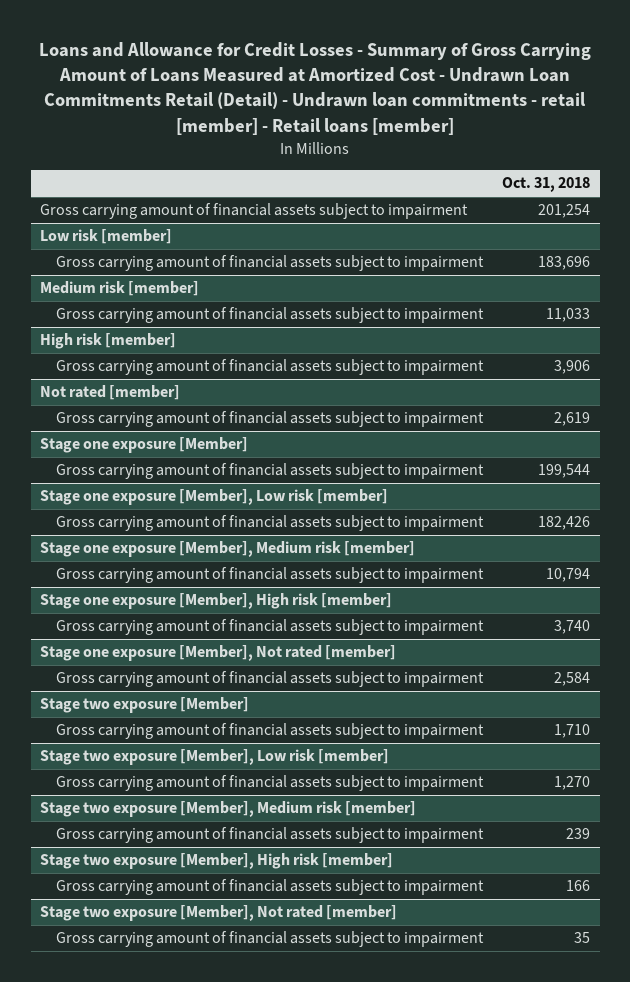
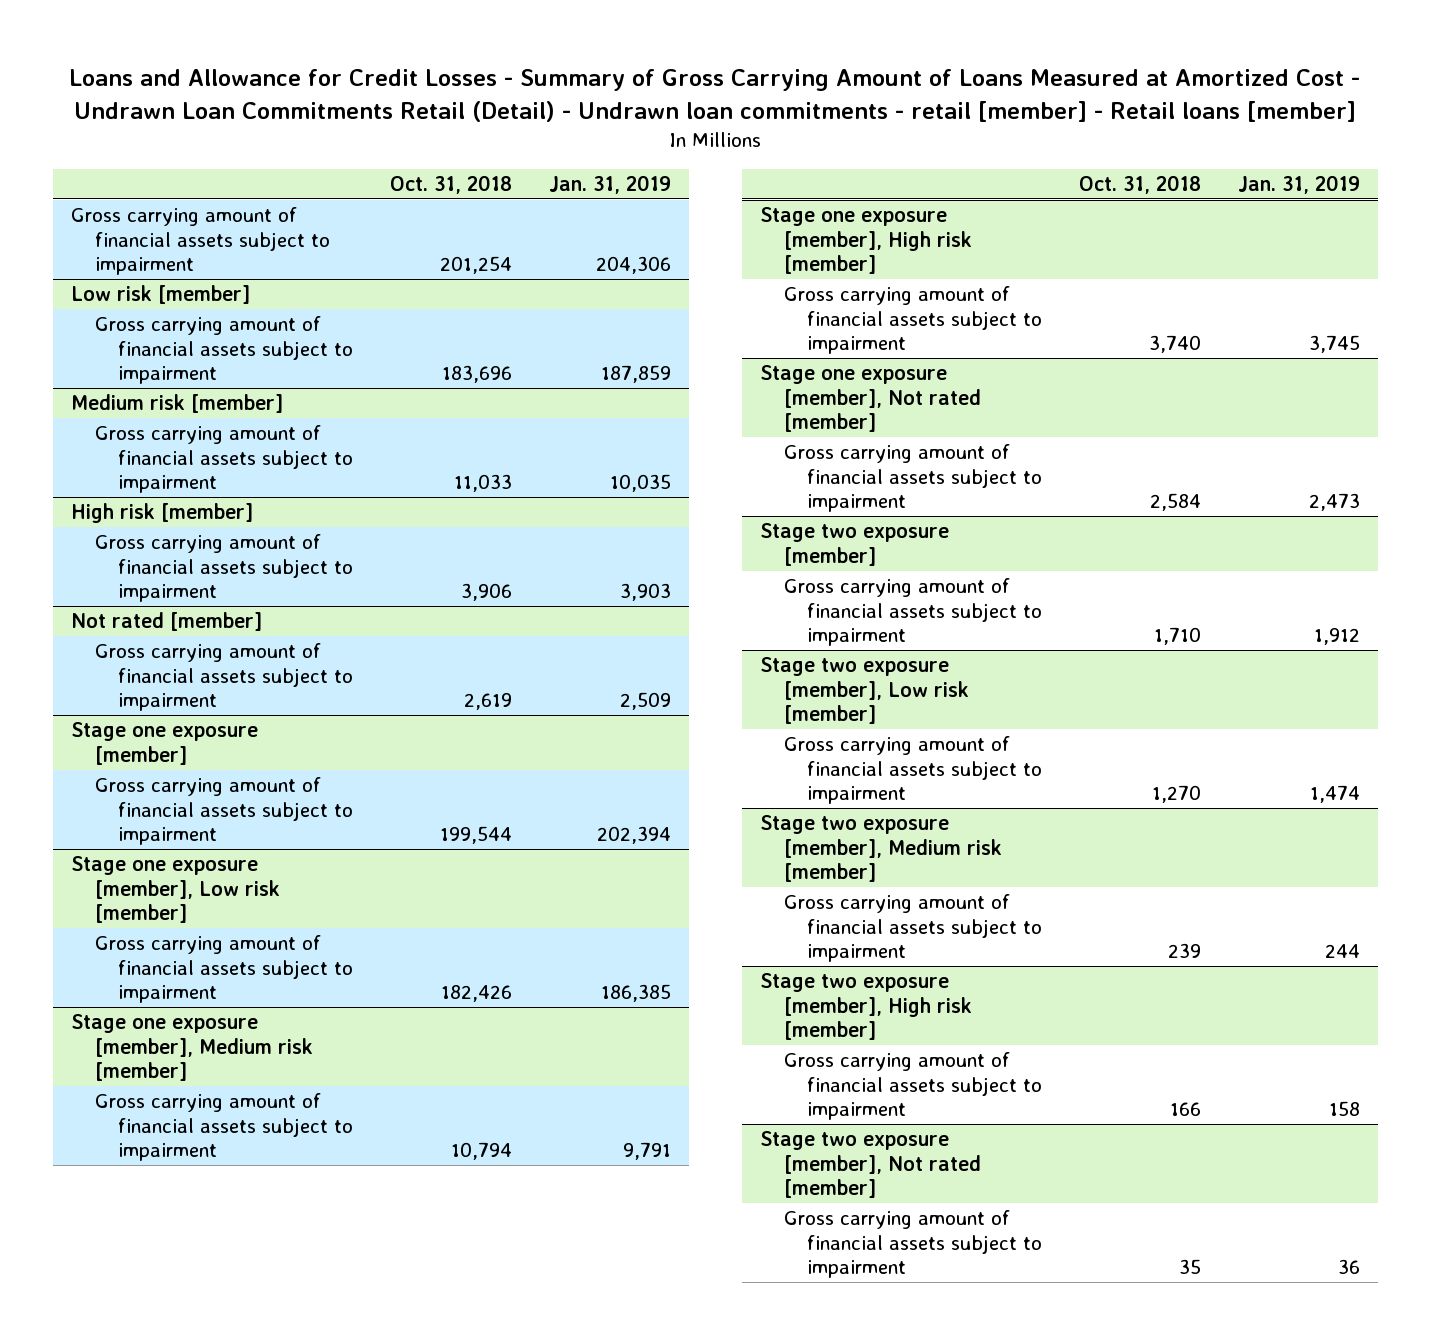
- | Oct. 31, 2018
+ | Oct. 31, 2018 | Jan. 31, 2019
- Stage one exposure [Member]
+ Stage one exposure [member]
- Stage one exposure [Member], Low risk [member]
+ Stage one exposure [member], Low risk [member]
- Stage one exposure [Member], Medium risk [member]
+ Stage one exposure [member], Medium risk [member]
- Stage one exposure [Member], High risk [member]
+ Stage one exposure [member], High risk [member]
- Stage one exposure [Member], Not rated [member]
+ Stage one exposure [member], Not rated [member]
- Stage two exposure [Member]
+ Stage two exposure [member]
- Stage two exposure [Member], Low risk [member]
+ Stage two exposure [member], Low risk [member]
- Stage two exposure [Member], Medium risk [member]
+ Stage two exposure [member], Medium risk [member]
- Stage two exposure [Member], High risk [member]
+ Stage two exposure [member], High risk [member]
- Stage two exposure [Member], Not rated [member]
+ Stage two exposure [member], Not rated [member]

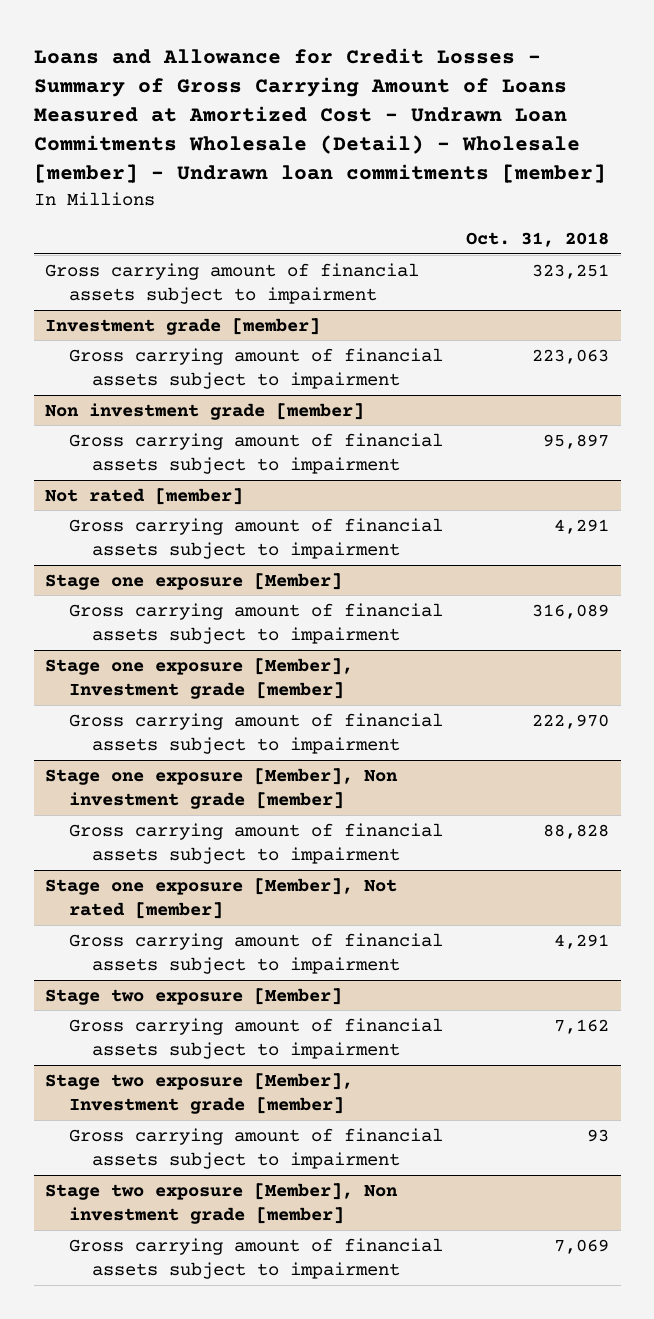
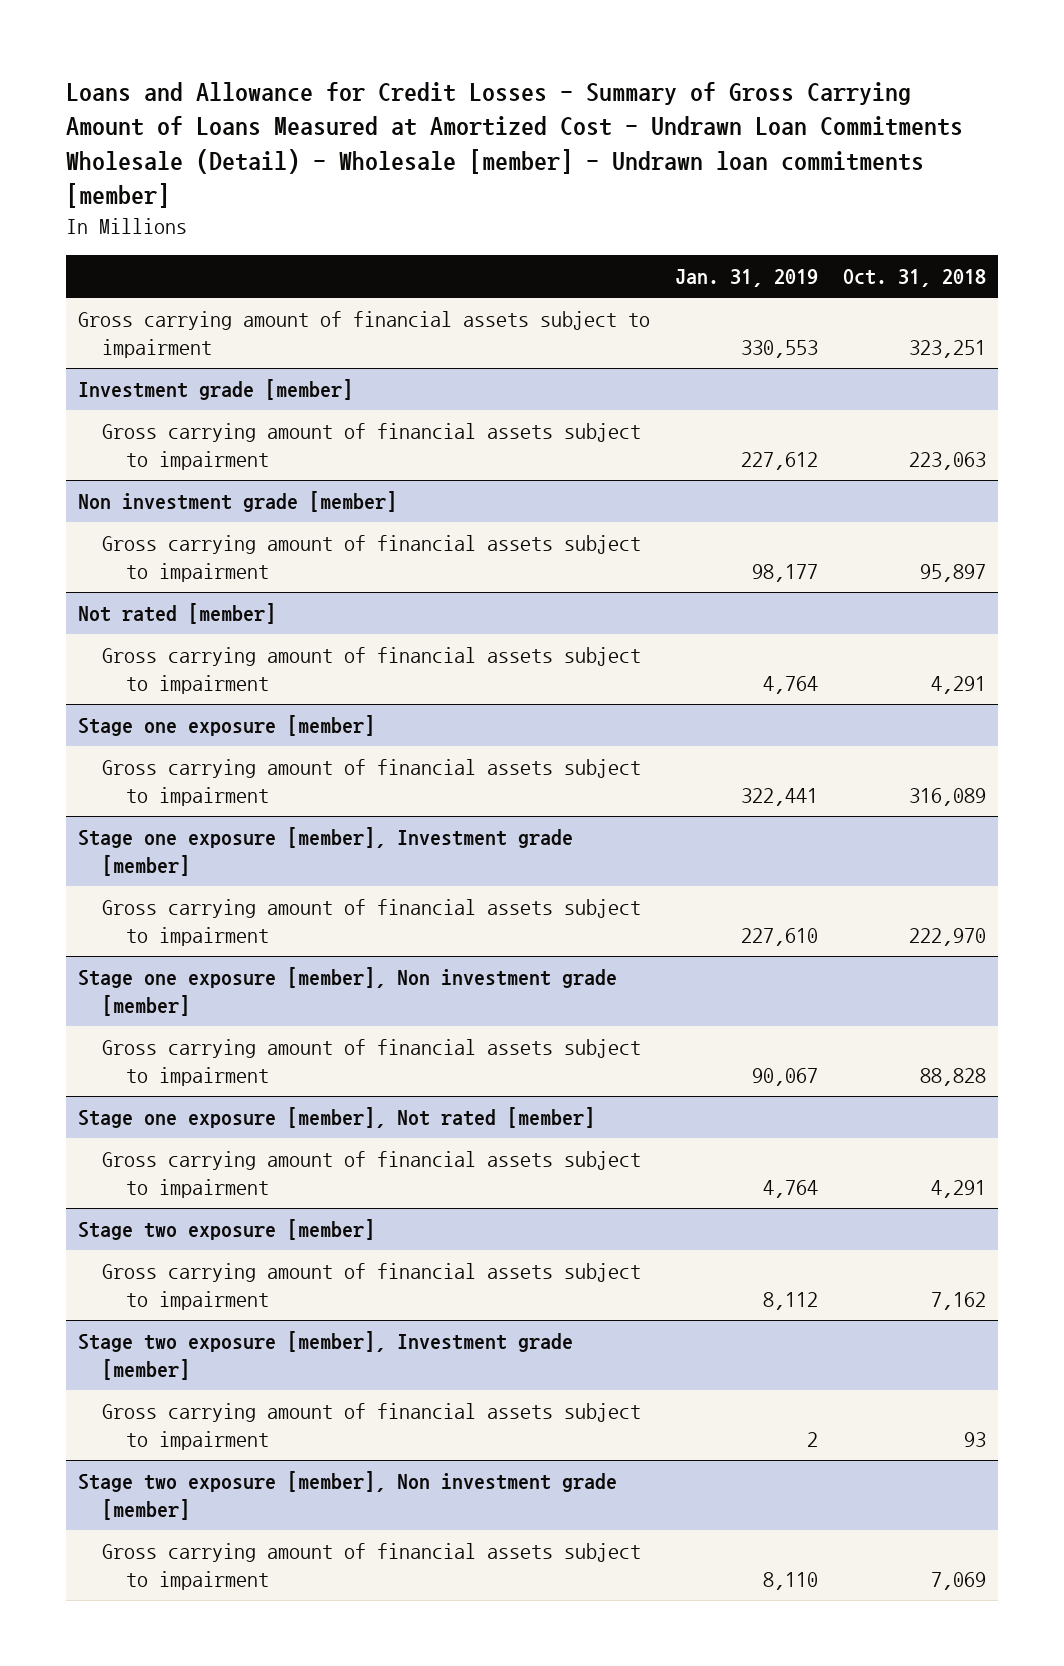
- | Oct. 31, 2018
+ | Jan. 31, 2019 | Oct. 31, 2018
- Stage one exposure [Member]
+ Stage one exposure [member]
- Stage one exposure [Member], Investment grade [member]
+ Stage one exposure [member], Investment grade [member]
- Stage one exposure [Member], Non investment grade [member]
+ Stage one exposure [member], Non investment grade [member]
- Stage one exposure [Member], Not rated [member]
+ Stage one exposure [member], Not rated [member]
- Stage two exposure [Member]
+ Stage two exposure [member]
- Stage two exposure [Member], Investment grade [member]
+ Stage two exposure [member], Investment grade [member]
- Stage two exposure [Member], Non investment grade [member]
+ Stage two exposure [member], Non investment grade [member]

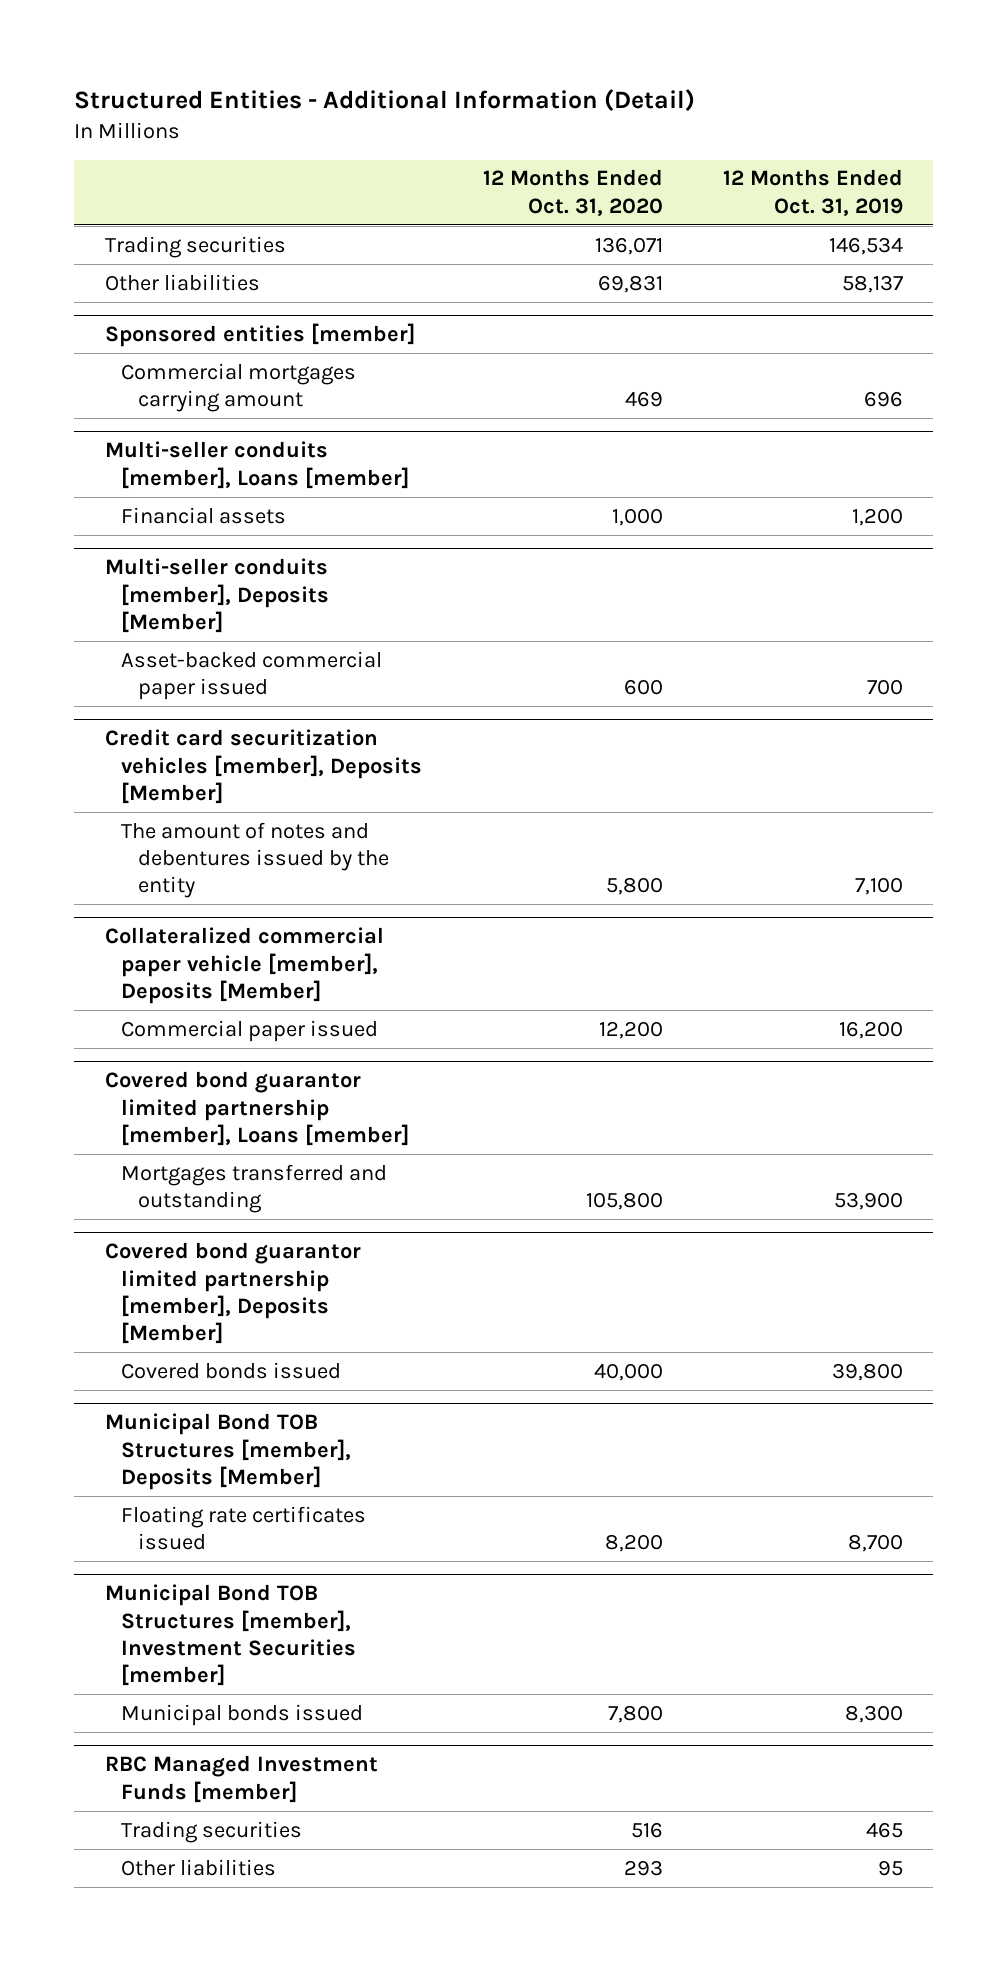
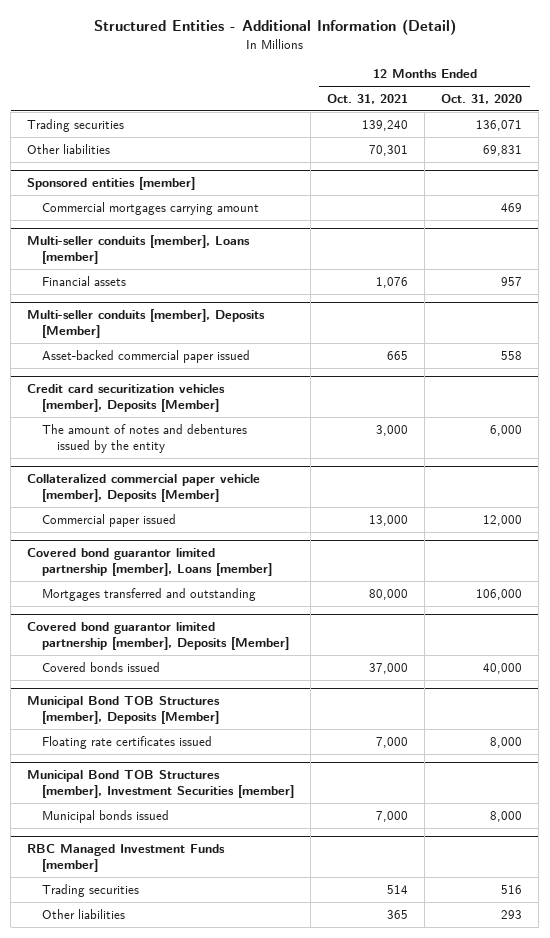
- | 12 Months Ended Oct. 31, 2020 | 12 Months Ended Oct. 31, 2019
+ | 12 Months Ended Oct. 31, 2021 | 12 Months Ended Oct. 31, 2020
@ Multi-seller conduits [member], Loans [member]
- Financial assets | 1,000 | 1,200
+ Financial assets | 1,076 | 957
@ Multi-seller conduits [member], Deposits [Member]
- Asset-backed commercial paper issued | 600 | 700
+ Asset-backed commercial paper issued | 665 | 558
@ Credit card securitization vehicles [member], Deposits [Member]
- The amount of notes and debentures issued by the entity | 5,800 | 7,100
+ The amount of notes and debentures issued by the entity | 3,000 | 6,000
@ Collateralized commercial paper vehicle [member], Deposits [Member]
- Commercial paper issued | 12,200 | 16,200
+ Commercial paper issued | 13,000 | 12,000
@ Covered bond guarantor limited partnership [member], Loans [member]
- Mortgages transferred and outstanding | 105,800 | 53,900
+ Mortgages transferred and outstanding | 80,000 | 106,000
@ Municipal Bond TOB Structures [member], Deposits [Member]
- Floating rate certificates issued | 8,200 | 8,700
+ Floating rate certificates issued | 7,000 | 8,000
@ Municipal Bond TOB Structures [member], Investment Securities [member]
- Municipal bonds issued | 7,800 | 8,300
+ Municipal bonds issued | 7,000 | 8,000

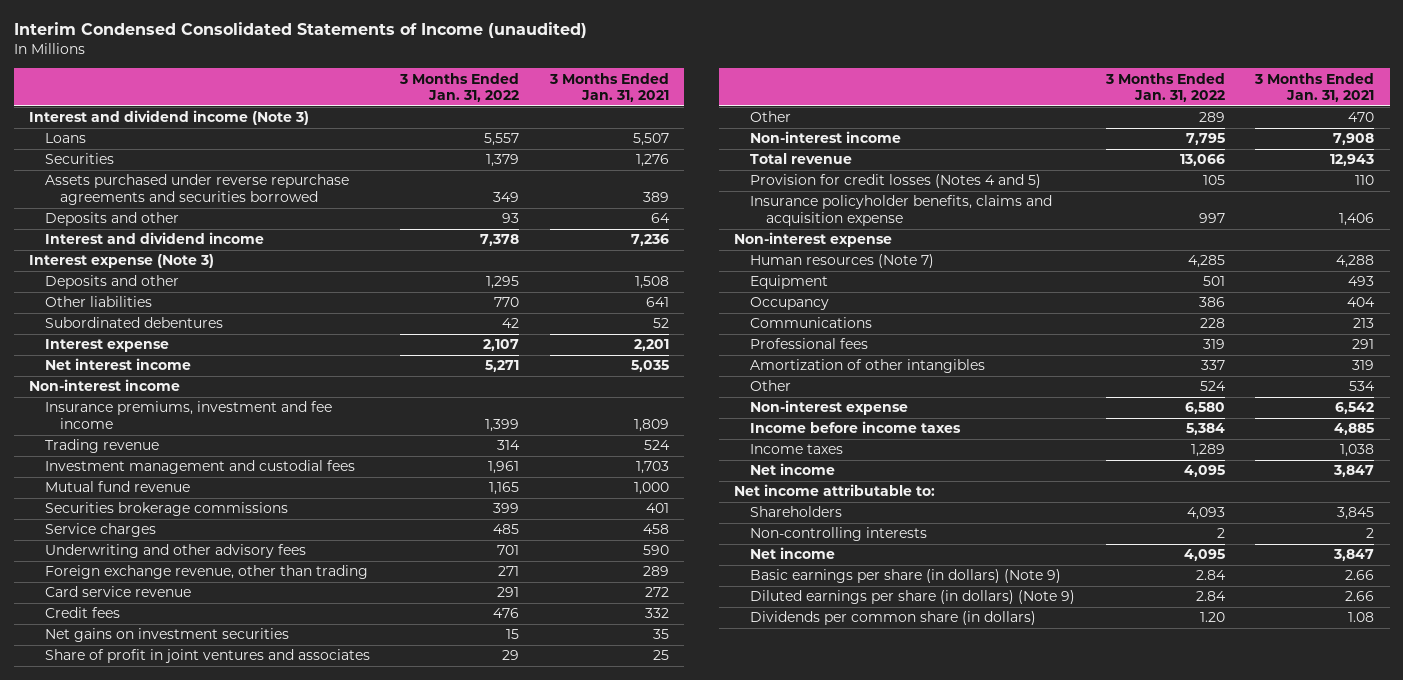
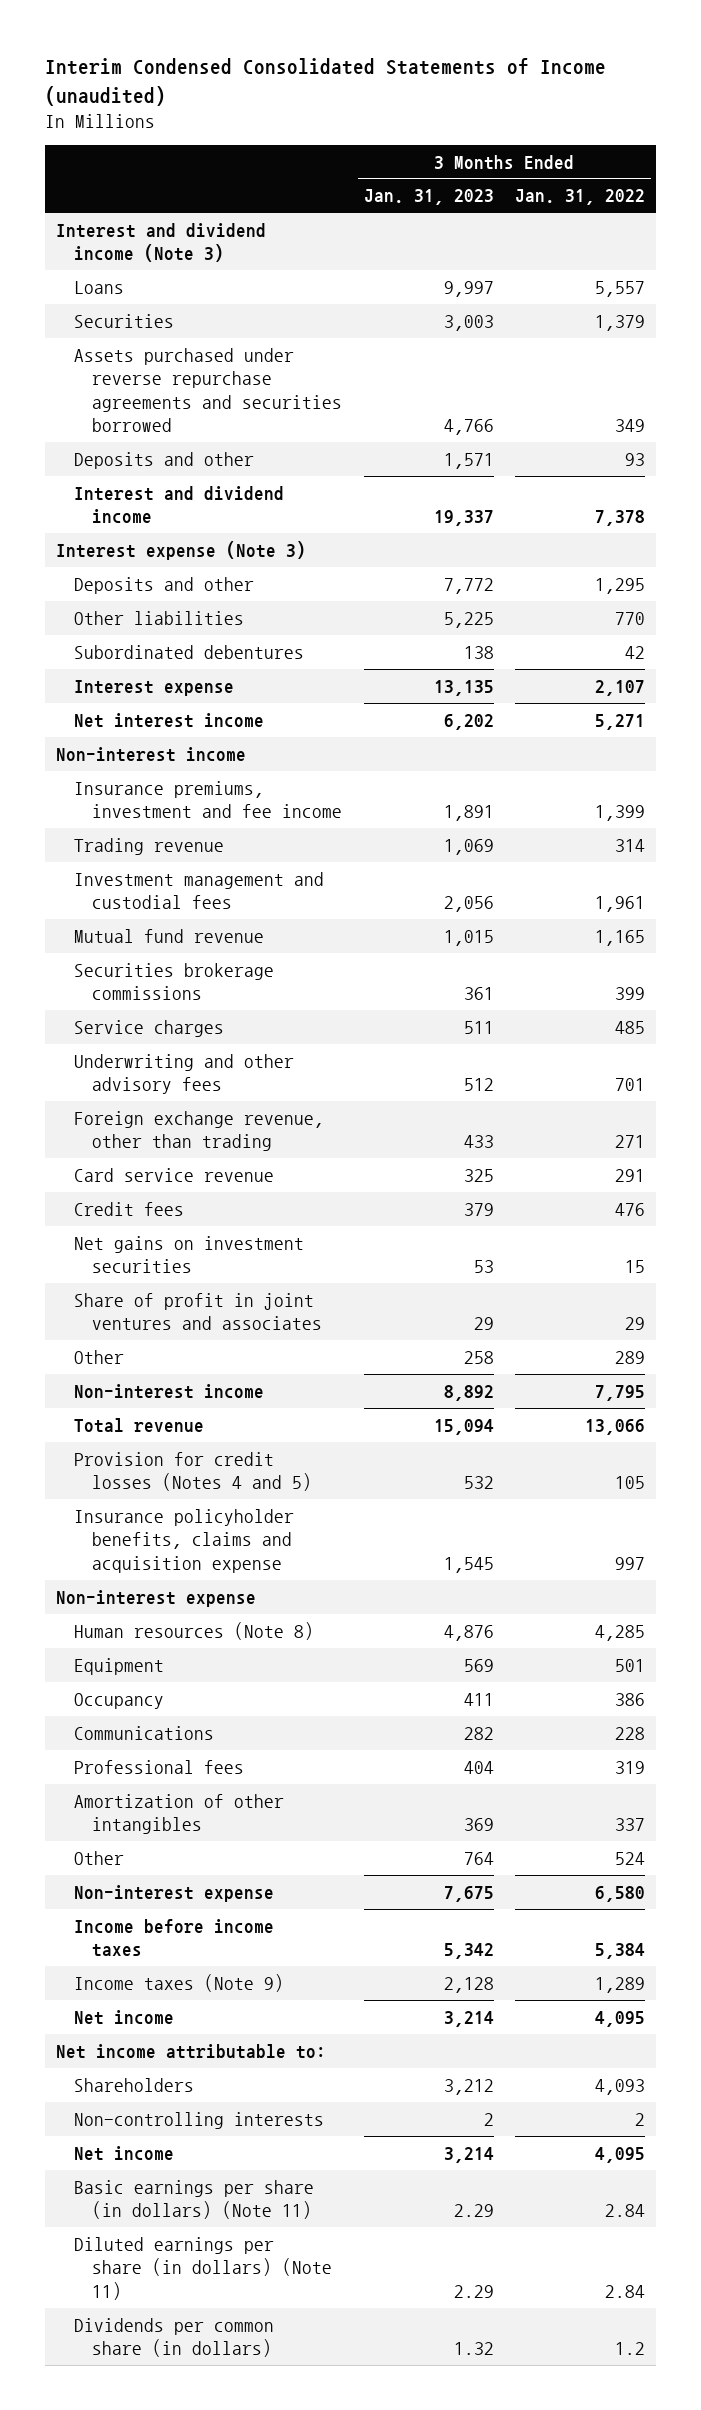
- | 3 Months Ended Jan. 31, 2022 | 3 Months Ended Jan. 31, 2021
+ | 3 Months Ended Jan. 31, 2023 | 3 Months Ended Jan. 31, 2022
- Human resources (Note 7) | 4,285 | 4,288
+ Human resources (Note 8) | 4,876 | 4,285
- Income taxes | 1,289 | 1,038
+ Income taxes (Note 9) | 2,128 | 1,289
- Basic earnings per share (in dollars) (Note 9) | 2.84 | 2.66
- Diluted earnings per share (in dollars) (Note 9) | 2.84 | 2.66
- Dividends per common share (in dollars) | 1.20 | 1.08
+ Basic earnings per share (in dollars) (Note 11) | 2.29 | 2.84
+ Diluted earnings per share (in dollars) (Note 11) | 2.29 | 2.84
+ Dividends per common share (in dollars) | 1.32 | 1.2

